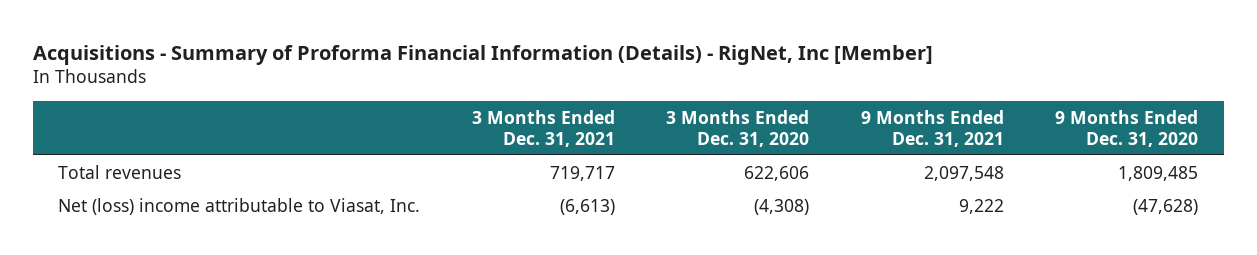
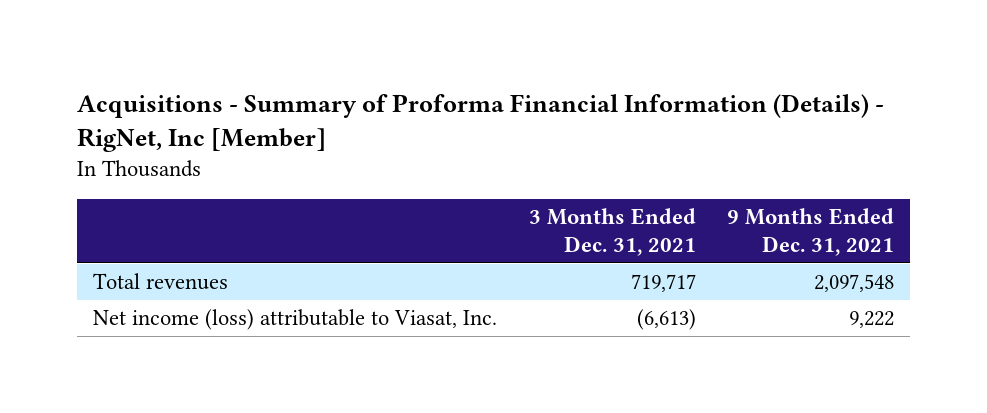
- | 3 Months Ended Dec. 31, 2021 | 3 Months Ended Dec. 31, 2020 | 9 Months Ended Dec. 31, 2021 | 9 Months Ended Dec. 31, 2020
+ | 3 Months Ended Dec. 31, 2021 | 9 Months Ended Dec. 31, 2021
- Net (loss) income attributable to Viasat, Inc. | (6,613) | (4,308) | 9,222 | (47,628)
+ Net income (loss) attributable to Viasat, Inc. | (6,613) | 9,222

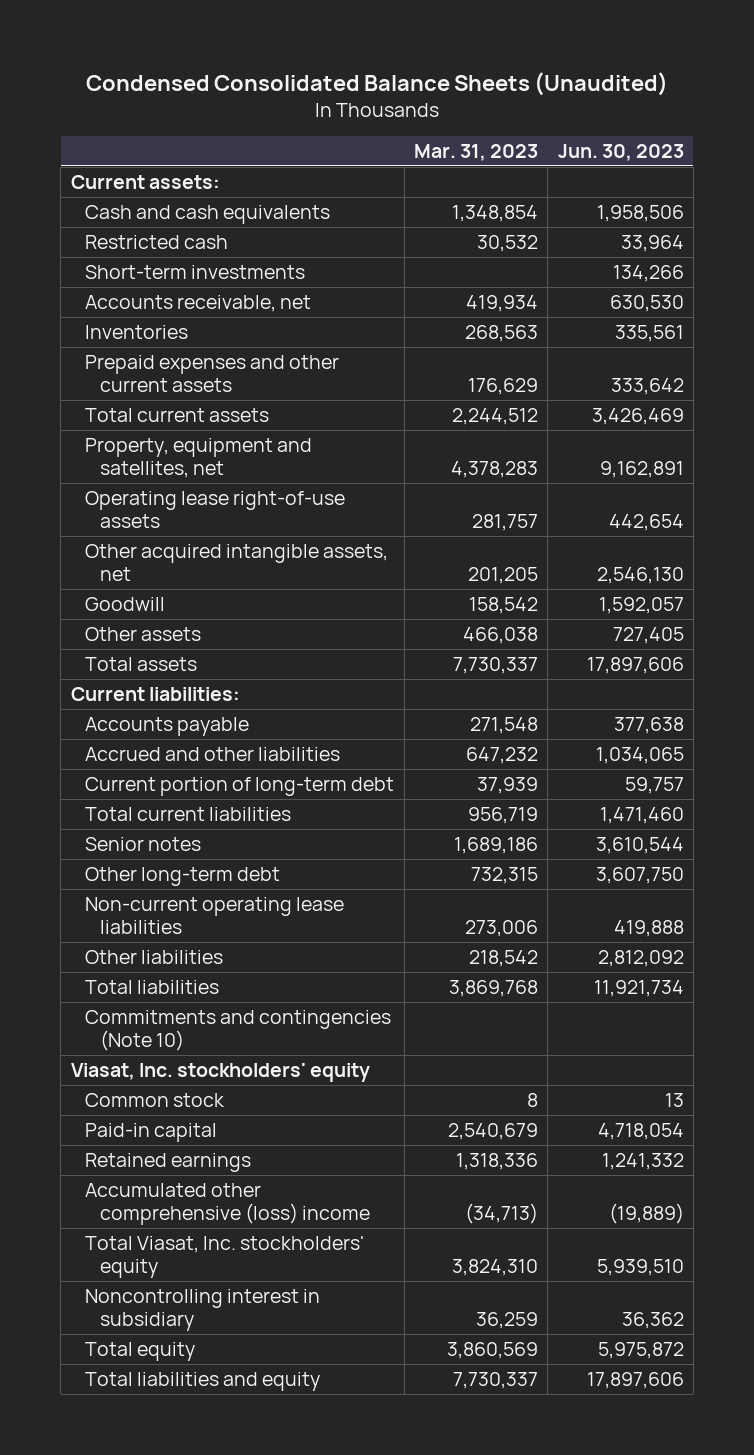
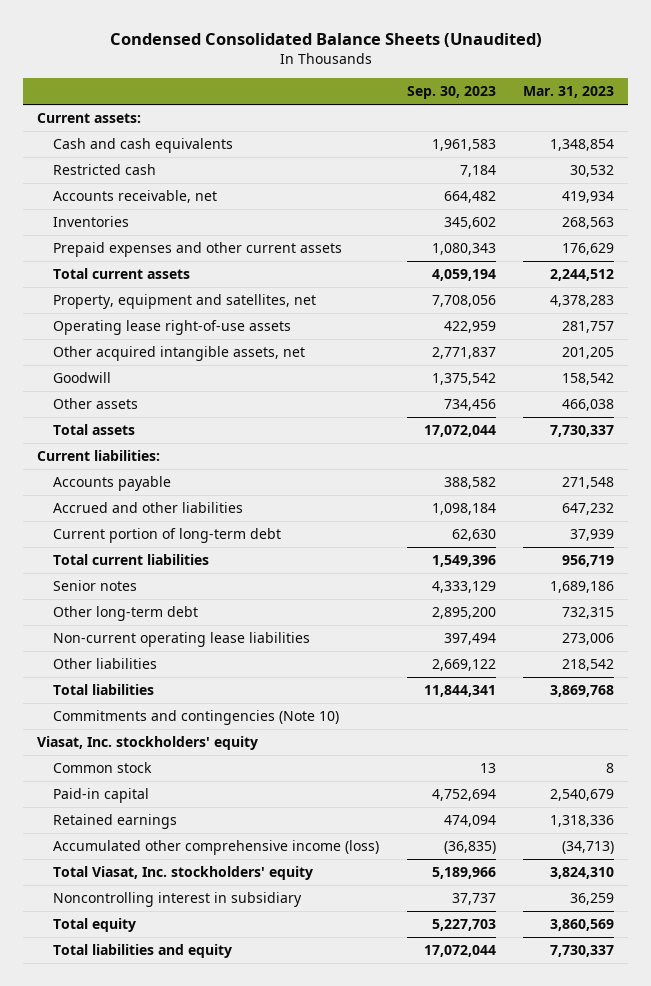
- | Mar. 31, 2023 | Jun. 30, 2023
+ | Sep. 30, 2023 | Mar. 31, 2023
- Short-term investments | | 134,266
- Accumulated other comprehensive (loss) income | (34,713) | (19,889)
+ Accumulated other comprehensive income (loss) | (36,835) | (34,713)

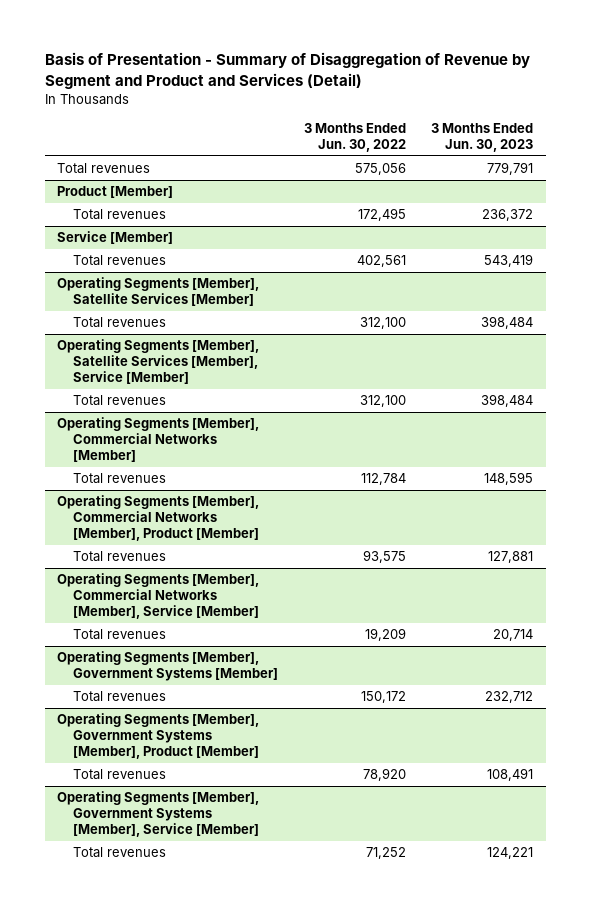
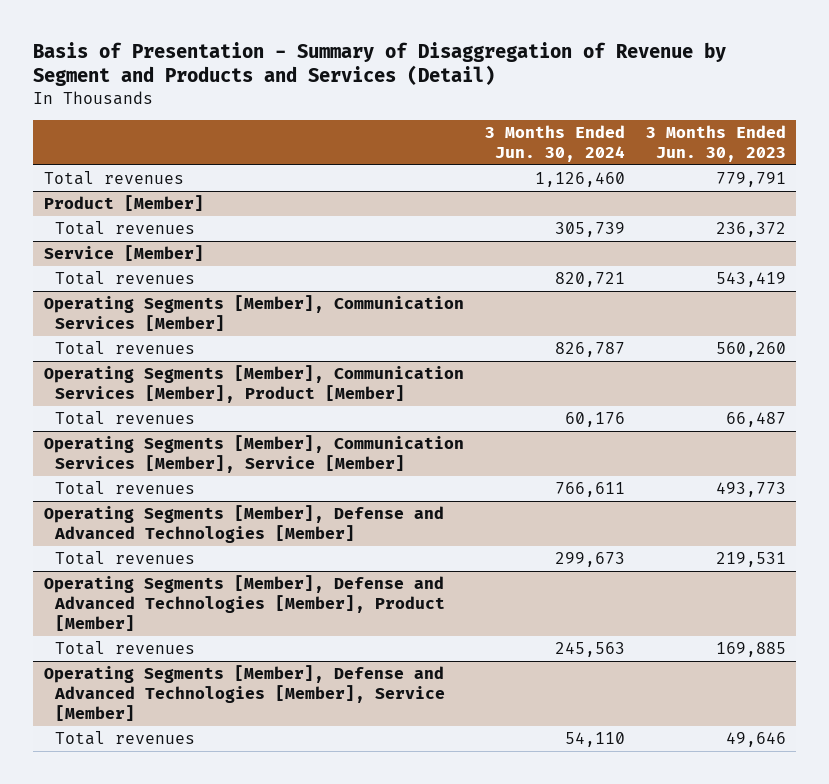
- Basis of Presentation - Summary of Disaggregation of Revenue by Segment and Product and Services (Detail)
+ Basis of Presentation - Summary of Disaggregation of Revenue by Segment and Products and Services (Detail)
- | 3 Months Ended Jun. 30, 2022 | 3 Months Ended Jun. 30, 2023
+ | 3 Months Ended Jun. 30, 2024 | 3 Months Ended Jun. 30, 2023
- Operating Segments [Member], Satellite Services [Member]
- Total revenues | 312,100 | 398,484
- Operating Segments [Member], Satellite Services [Member], Service [Member]
- Total revenues | 312,100 | 398,484
- Operating Segments [Member], Commercial Networks [Member]
- Total revenues | 112,784 | 148,595
- Operating Segments [Member], Commercial Networks [Member], Product [Member]
- Total revenues | 93,575 | 127,881
- Operating Segments [Member], Commercial Networks [Member], Service [Member]
- Total revenues | 19,209 | 20,714
- Operating Segments [Member], Government Systems [Member]
- Total revenues | 150,172 | 232,712
- Operating Segments [Member], Government Systems [Member], Product [Member]
- Total revenues | 78,920 | 108,491
- Operating Segments [Member], Government Systems [Member], Service [Member]
- Total revenues | 71,252 | 124,221
+ Operating Segments [Member], Communication Services [Member]
+ Total revenues | 826,787 | 560,260
+ Operating Segments [Member], Communication Services [Member], Product [Member]
+ Total revenues | 60,176 | 66,487
+ Operating Segments [Member], Communication Services [Member], Service [Member]
+ Total revenues | 766,611 | 493,773
+ Operating Segments [Member], Defense and Advanced Technologies [Member]
+ Total revenues | 299,673 | 219,531
+ Operating Segments [Member], Defense and Advanced Technologies [Member], Product [Member]
+ Total revenues | 245,563 | 169,885
+ Operating Segments [Member], Defense and Advanced Technologies [Member], Service [Member]
+ Total revenues | 54,110 | 49,646

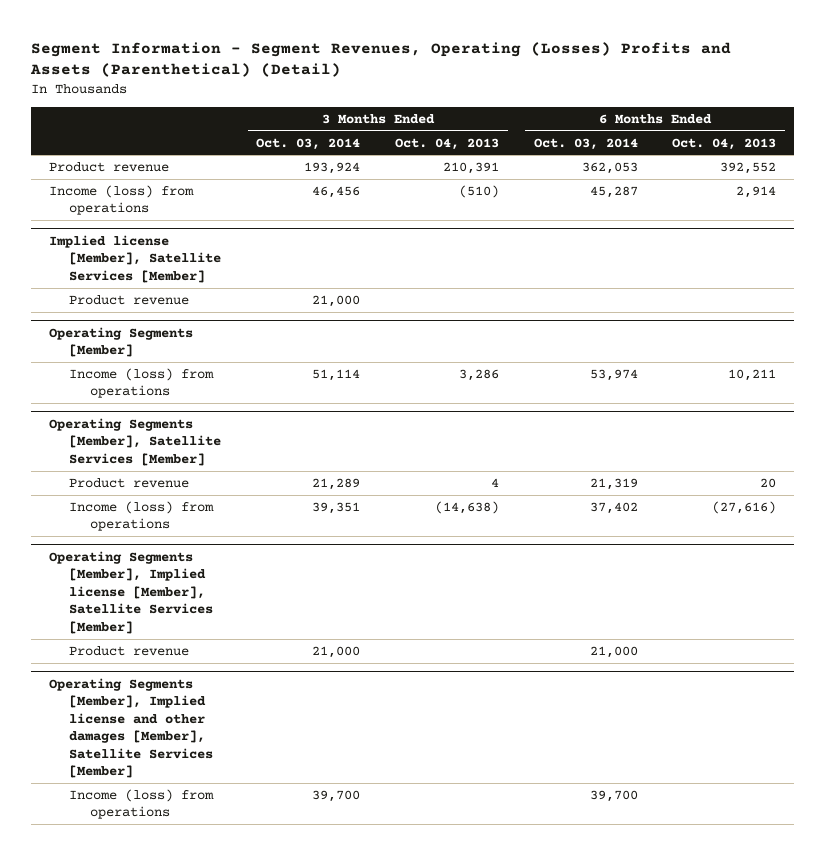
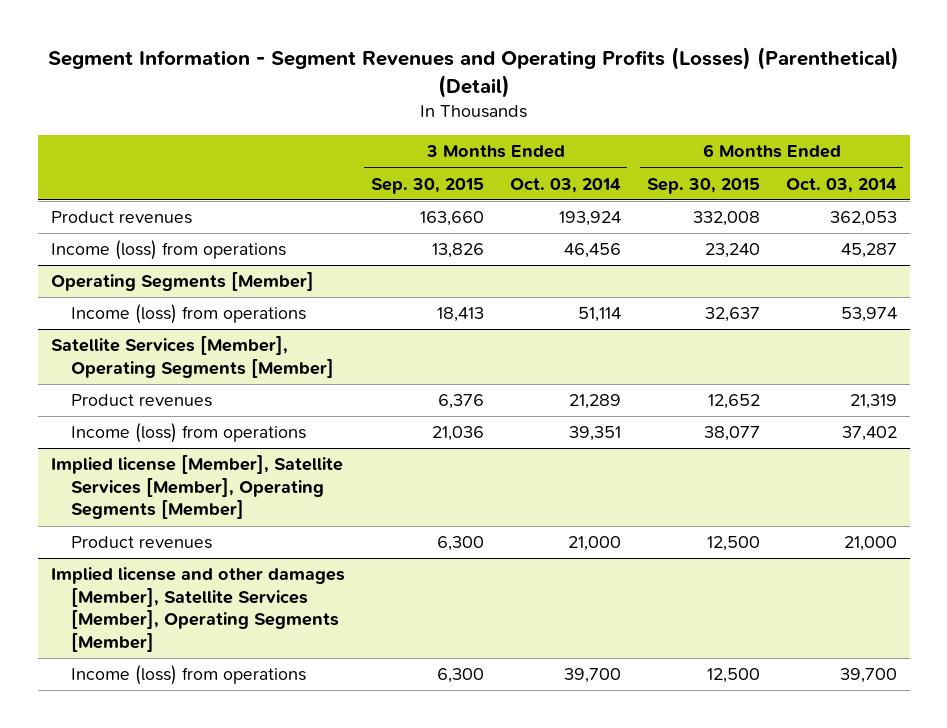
- Segment Information - Segment Revenues, Operating (Losses) Profits and Assets (Parenthetical) (Detail)
+ Segment Information - Segment Revenues and Operating Profits (Losses) (Parenthetical) (Detail)
- | 3 Months Ended Oct. 03, 2014 | 3 Months Ended Oct. 04, 2013 | 6 Months Ended Oct. 03, 2014 | 6 Months Ended Oct. 04, 2013
+ | 3 Months Ended Sep. 30, 2015 | 3 Months Ended Oct. 03, 2014 | 6 Months Ended Sep. 30, 2015 | 6 Months Ended Oct. 03, 2014
- Product revenue | 193,924 | 210,391 | 362,053 | 392,552
+ Product revenues | 163,660 | 193,924 | 332,008 | 362,053
- Implied license [Member], Satellite Services [Member]
- Product revenue | 21,000 | | |
- Operating Segments [Member], Satellite Services [Member]
- Product revenue | 21,289 | 4 | 21,319 | 20
+ Satellite Services [Member], Operating Segments [Member]
+ Product revenues | 6,376 | 21,289 | 12,652 | 21,319
- Operating Segments [Member], Implied license [Member], Satellite Services [Member]
- Product revenue | 21,000 | | 21,000 |
- Operating Segments [Member], Implied license and other damages [Member], Satellite Services [Member]
+ Implied license [Member], Satellite Services [Member], Operating Segments [Member]
+ Product revenues | 6,300 | 21,000 | 12,500 | 21,000
+ Implied license and other damages [Member], Satellite Services [Member], Operating Segments [Member]

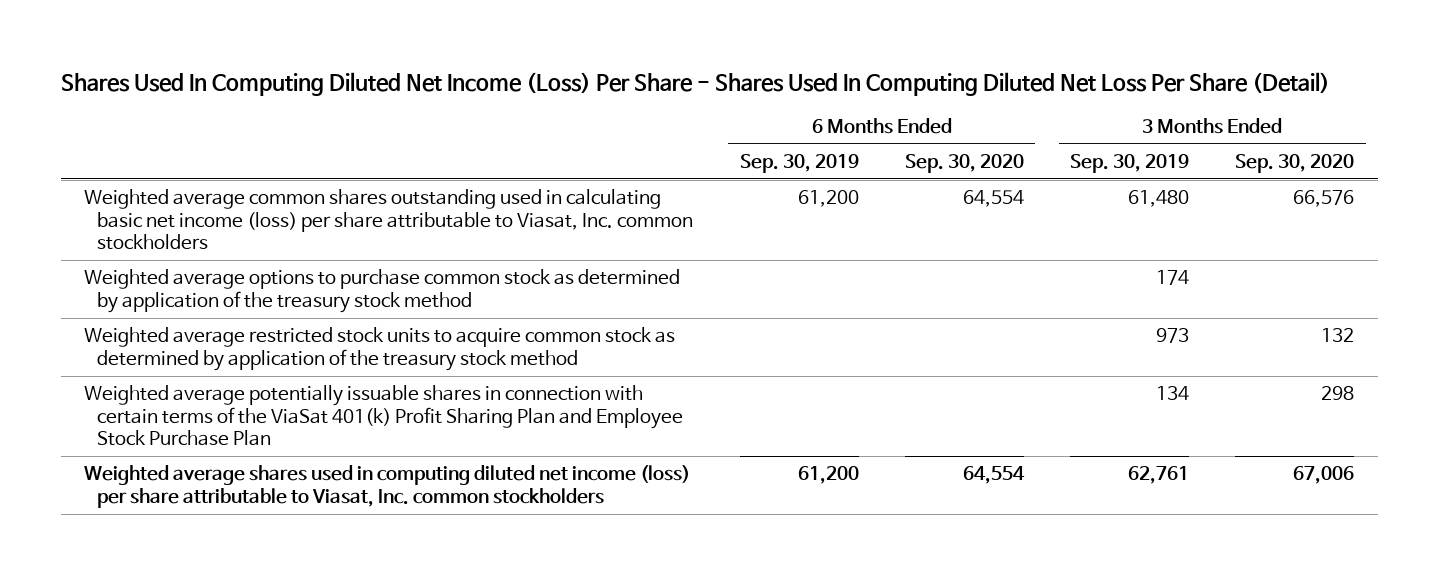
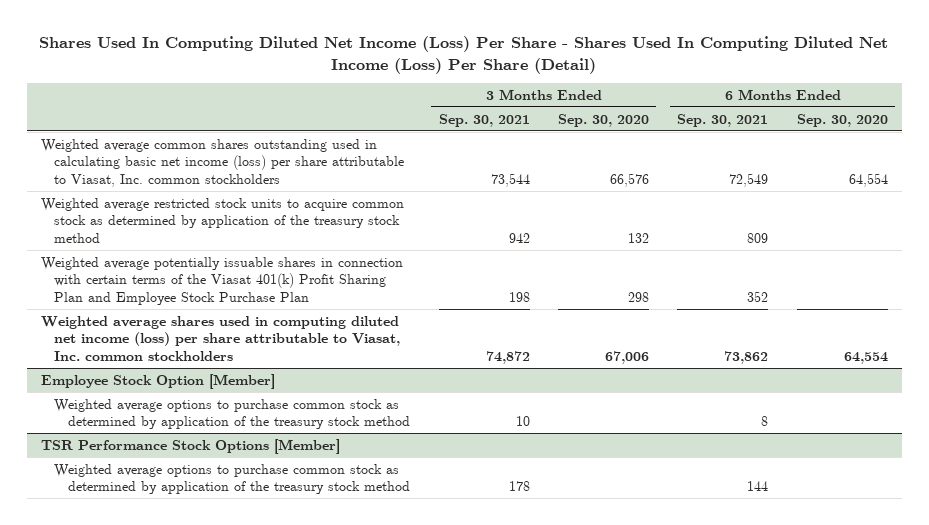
- Shares Used In Computing Diluted Net Income (Loss) Per Share - Shares Used In Computing Diluted Net Loss Per Share (Detail)
+ Shares Used In Computing Diluted Net Income (Loss) Per Share - Shares Used In Computing Diluted Net Income (Loss) Per Share (Detail)
- | 6 Months Ended Sep. 30, 2019 | 6 Months Ended Sep. 30, 2020 | 3 Months Ended Sep. 30, 2019 | 3 Months Ended Sep. 30, 2020
+ | 3 Months Ended Sep. 30, 2021 | 3 Months Ended Sep. 30, 2020 | 6 Months Ended Sep. 30, 2021 | 6 Months Ended Sep. 30, 2020
- Weighted average options to purchase common stock as determined by application of the treasury stock method | | | 174 |
- Weighted average potentially issuable shares in connection with certain terms of the ViaSat 401(k) Profit Sharing Plan and Employee Stock Purchase Plan | | | 134 | 298
+ Weighted average potentially issuable shares in connection with certain terms of the Viasat 401(k) Profit Sharing Plan and Employee Stock Purchase Plan | 198 | 298 | 352 |
+ Employee Stock Option [Member]
+ Weighted average options to purchase common stock as determined by application of the treasury stock method | 10 | | 8 |
+ TSR Performance Stock Options [Member]
+ Weighted average options to purchase common stock as determined by application of the treasury stock method | 178 | | 144 |

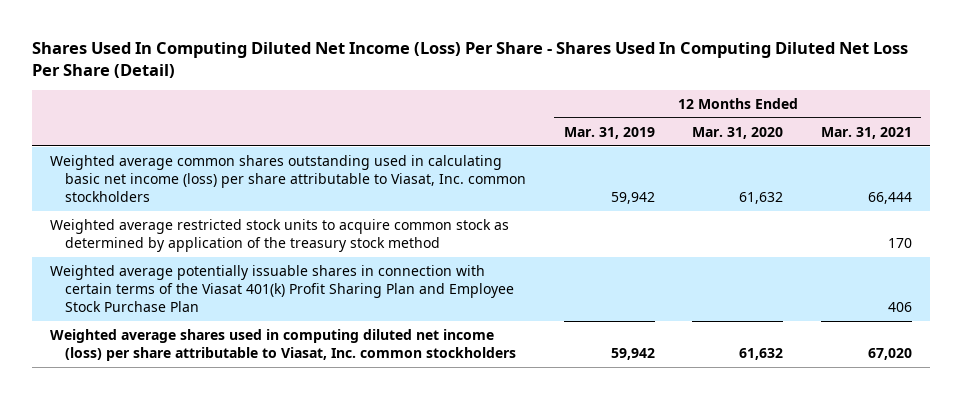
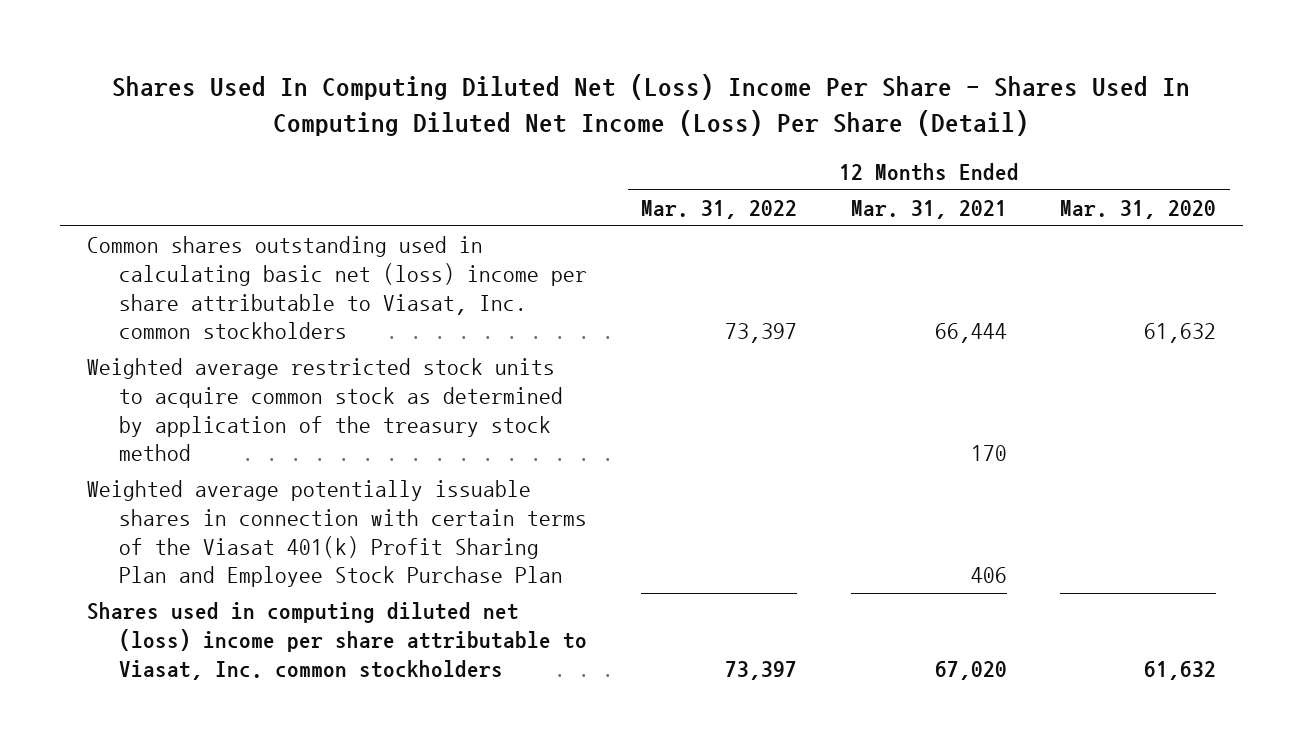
- Shares Used In Computing Diluted Net Income (Loss) Per Share - Shares Used In Computing Diluted Net Loss Per Share (Detail)
+ Shares Used In Computing Diluted Net (Loss) Income Per Share - Shares Used In Computing Diluted Net Income (Loss) Per Share (Detail)
- | 12 Months Ended Mar. 31, 2019 | 12 Months Ended Mar. 31, 2020 | 12 Months Ended Mar. 31, 2021
+ | 12 Months Ended Mar. 31, 2022 | 12 Months Ended Mar. 31, 2021 | 12 Months Ended Mar. 31, 2020
- Weighted average common shares outstanding used in calculating basic net income (loss) per share attributable to Viasat, Inc. common stockholders | 59,942 | 61,632 | 66,444
+ Common shares outstanding used in calculating basic net (loss) income per share attributable to Viasat, Inc. common stockholders | 73,397 | 66,444 | 61,632
- Weighted average shares used in computing diluted net income (loss) per share attributable to Viasat, Inc. common stockholders | 59,942 | 61,632 | 67,020
+ Shares used in computing diluted net (loss) income per share attributable to Viasat, Inc. common stockholders | 73,397 | 67,020 | 61,632

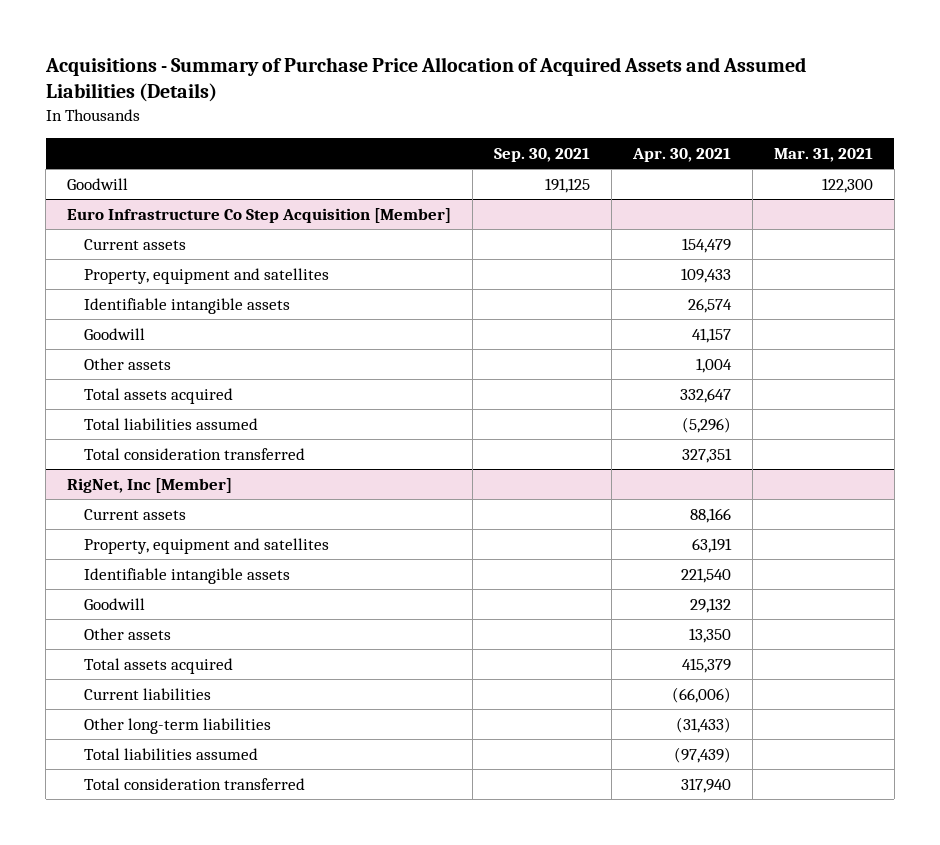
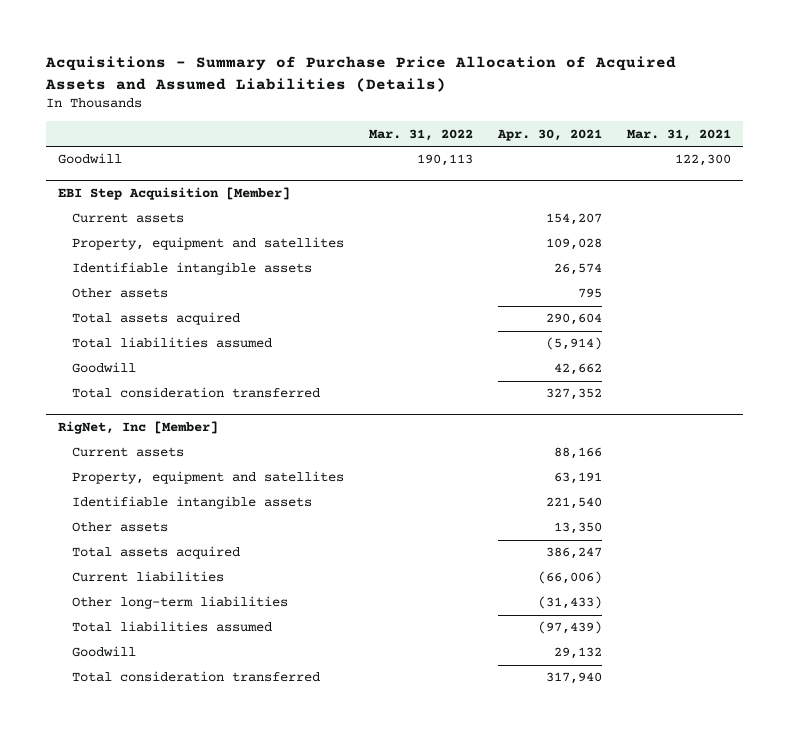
- | Sep. 30, 2021 | Apr. 30, 2021 | Mar. 31, 2021
+ | Mar. 31, 2022 | Apr. 30, 2021 | Mar. 31, 2021
- Euro Infrastructure Co Step Acquisition [Member]
- Current assets | | 154,479 |
- Property, equipment and satellites | | 109,433 |
+ EBI Step Acquisition [Member]
+ Current assets | | 154,207 |
+ Property, equipment and satellites | | 109,028 |
- Goodwill | | 41,157 |
- Other assets | | 1,004 |
- Total assets acquired | | 332,647 |
- Total liabilities assumed | | (5,296) |
- Total consideration transferred | | 327,351 |
+ Other assets | | 795 |
+ Total assets acquired | | 290,604 |
+ Total liabilities assumed | | (5,914) |
+ Goodwill | | 42,662 |
+ Total consideration transferred | | 327,352 |
@ RigNet, Inc [Member]
- Total assets acquired | | 415,379 |
+ Total assets acquired | | 386,247 |
moved down: Goodwill | | 29,132 |

